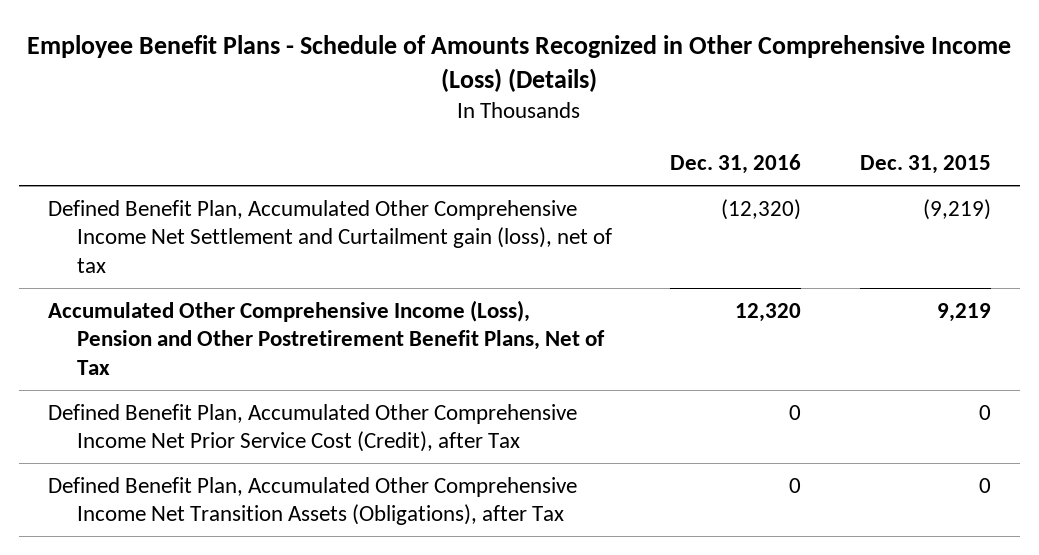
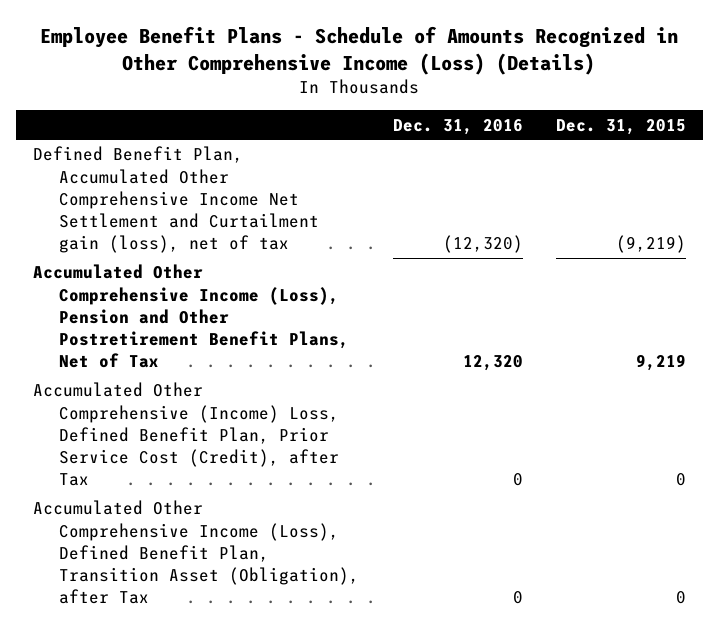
- Defined Benefit Plan, Accumulated Other Comprehensive Income Net Prior Service Cost (Credit), after Tax | 0 | 0
- Defined Benefit Plan, Accumulated Other Comprehensive Income Net Transition Assets (Obligations), after Tax | 0 | 0
+ Accumulated Other Comprehensive (Income) Loss, Defined Benefit Plan, Prior Service Cost (Credit), after Tax | 0 | 0
+ Accumulated Other Comprehensive Income (Loss), Defined Benefit Plan, Transition Asset (Obligation), after Tax | 0 | 0

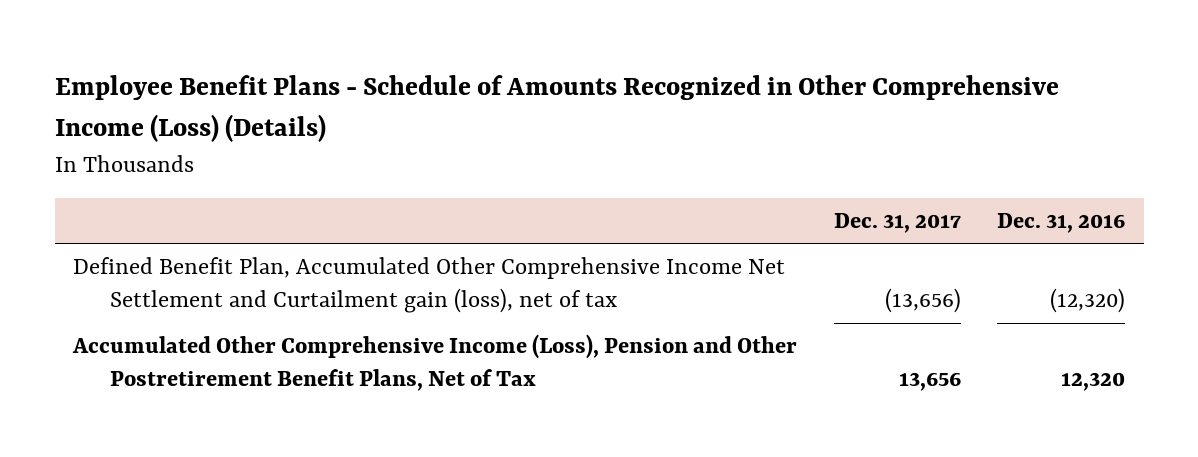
- | Dec. 31, 2016 | Dec. 31, 2015
+ | Dec. 31, 2017 | Dec. 31, 2016
- Accumulated Other Comprehensive (Income) Loss, Defined Benefit Plan, Prior Service Cost (Credit), after Tax | 0 | 0
- Accumulated Other Comprehensive Income (Loss), Defined Benefit Plan, Transition Asset (Obligation), after Tax | 0 | 0

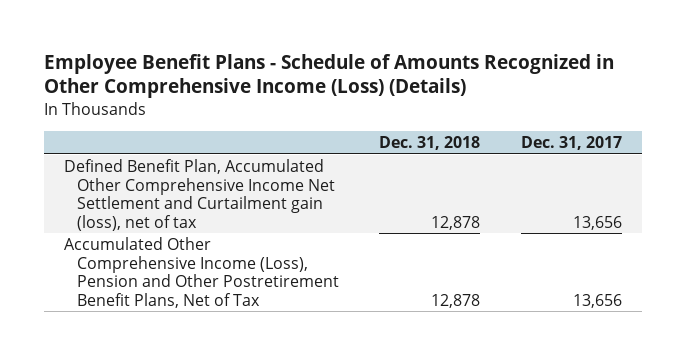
- | Dec. 31, 2017 | Dec. 31, 2016
+ | Dec. 31, 2018 | Dec. 31, 2017
- Defined Benefit Plan, Accumulated Other Comprehensive Income Net Settlement and Curtailment gain (loss), net of tax | (13,656) | (12,320)
+ Defined Benefit Plan, Accumulated Other Comprehensive Income Net Settlement and Curtailment gain (loss), net of tax | 12,878 | 13,656

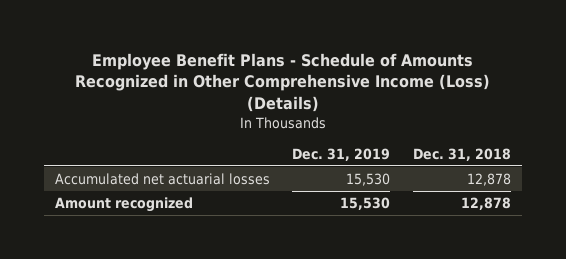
- | Dec. 31, 2018 | Dec. 31, 2017
+ | Dec. 31, 2019 | Dec. 31, 2018
- Defined Benefit Plan, Accumulated Other Comprehensive Income Net Settlement and Curtailment gain (loss), net of tax | 12,878 | 13,656
- Accumulated Other Comprehensive Income (Loss), Pension and Other Postretirement Benefit Plans, Net of Tax | 12,878 | 13,656
+ Accumulated net actuarial losses | 15,530 | 12,878
+ Amount recognized | 15,530 | 12,878

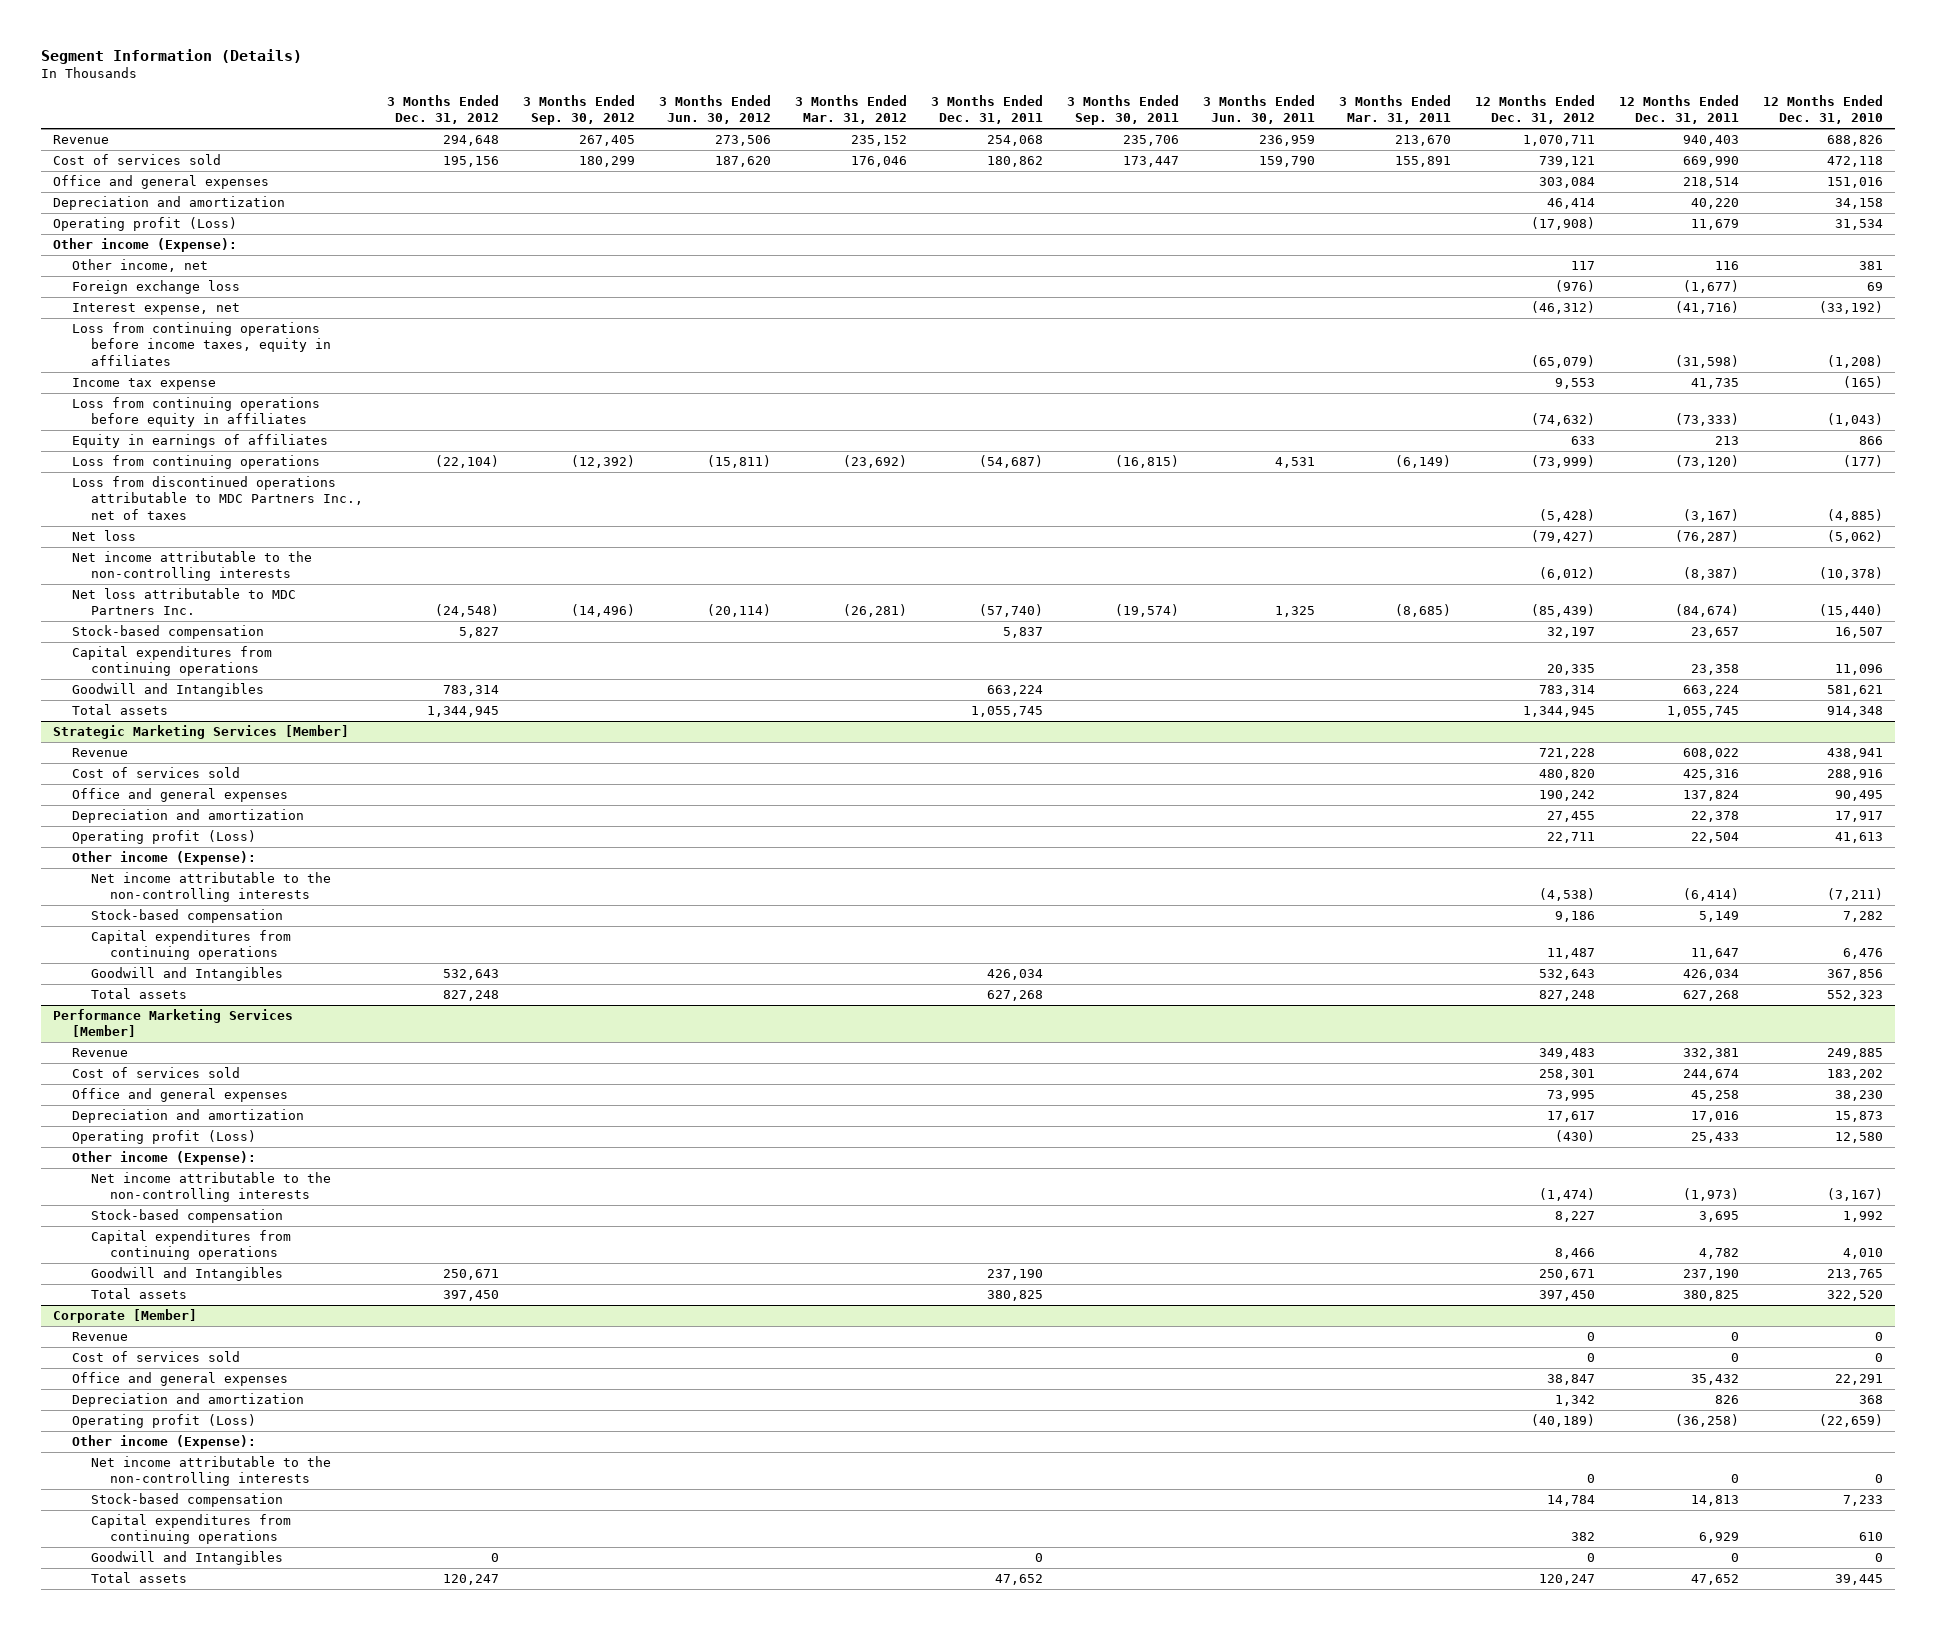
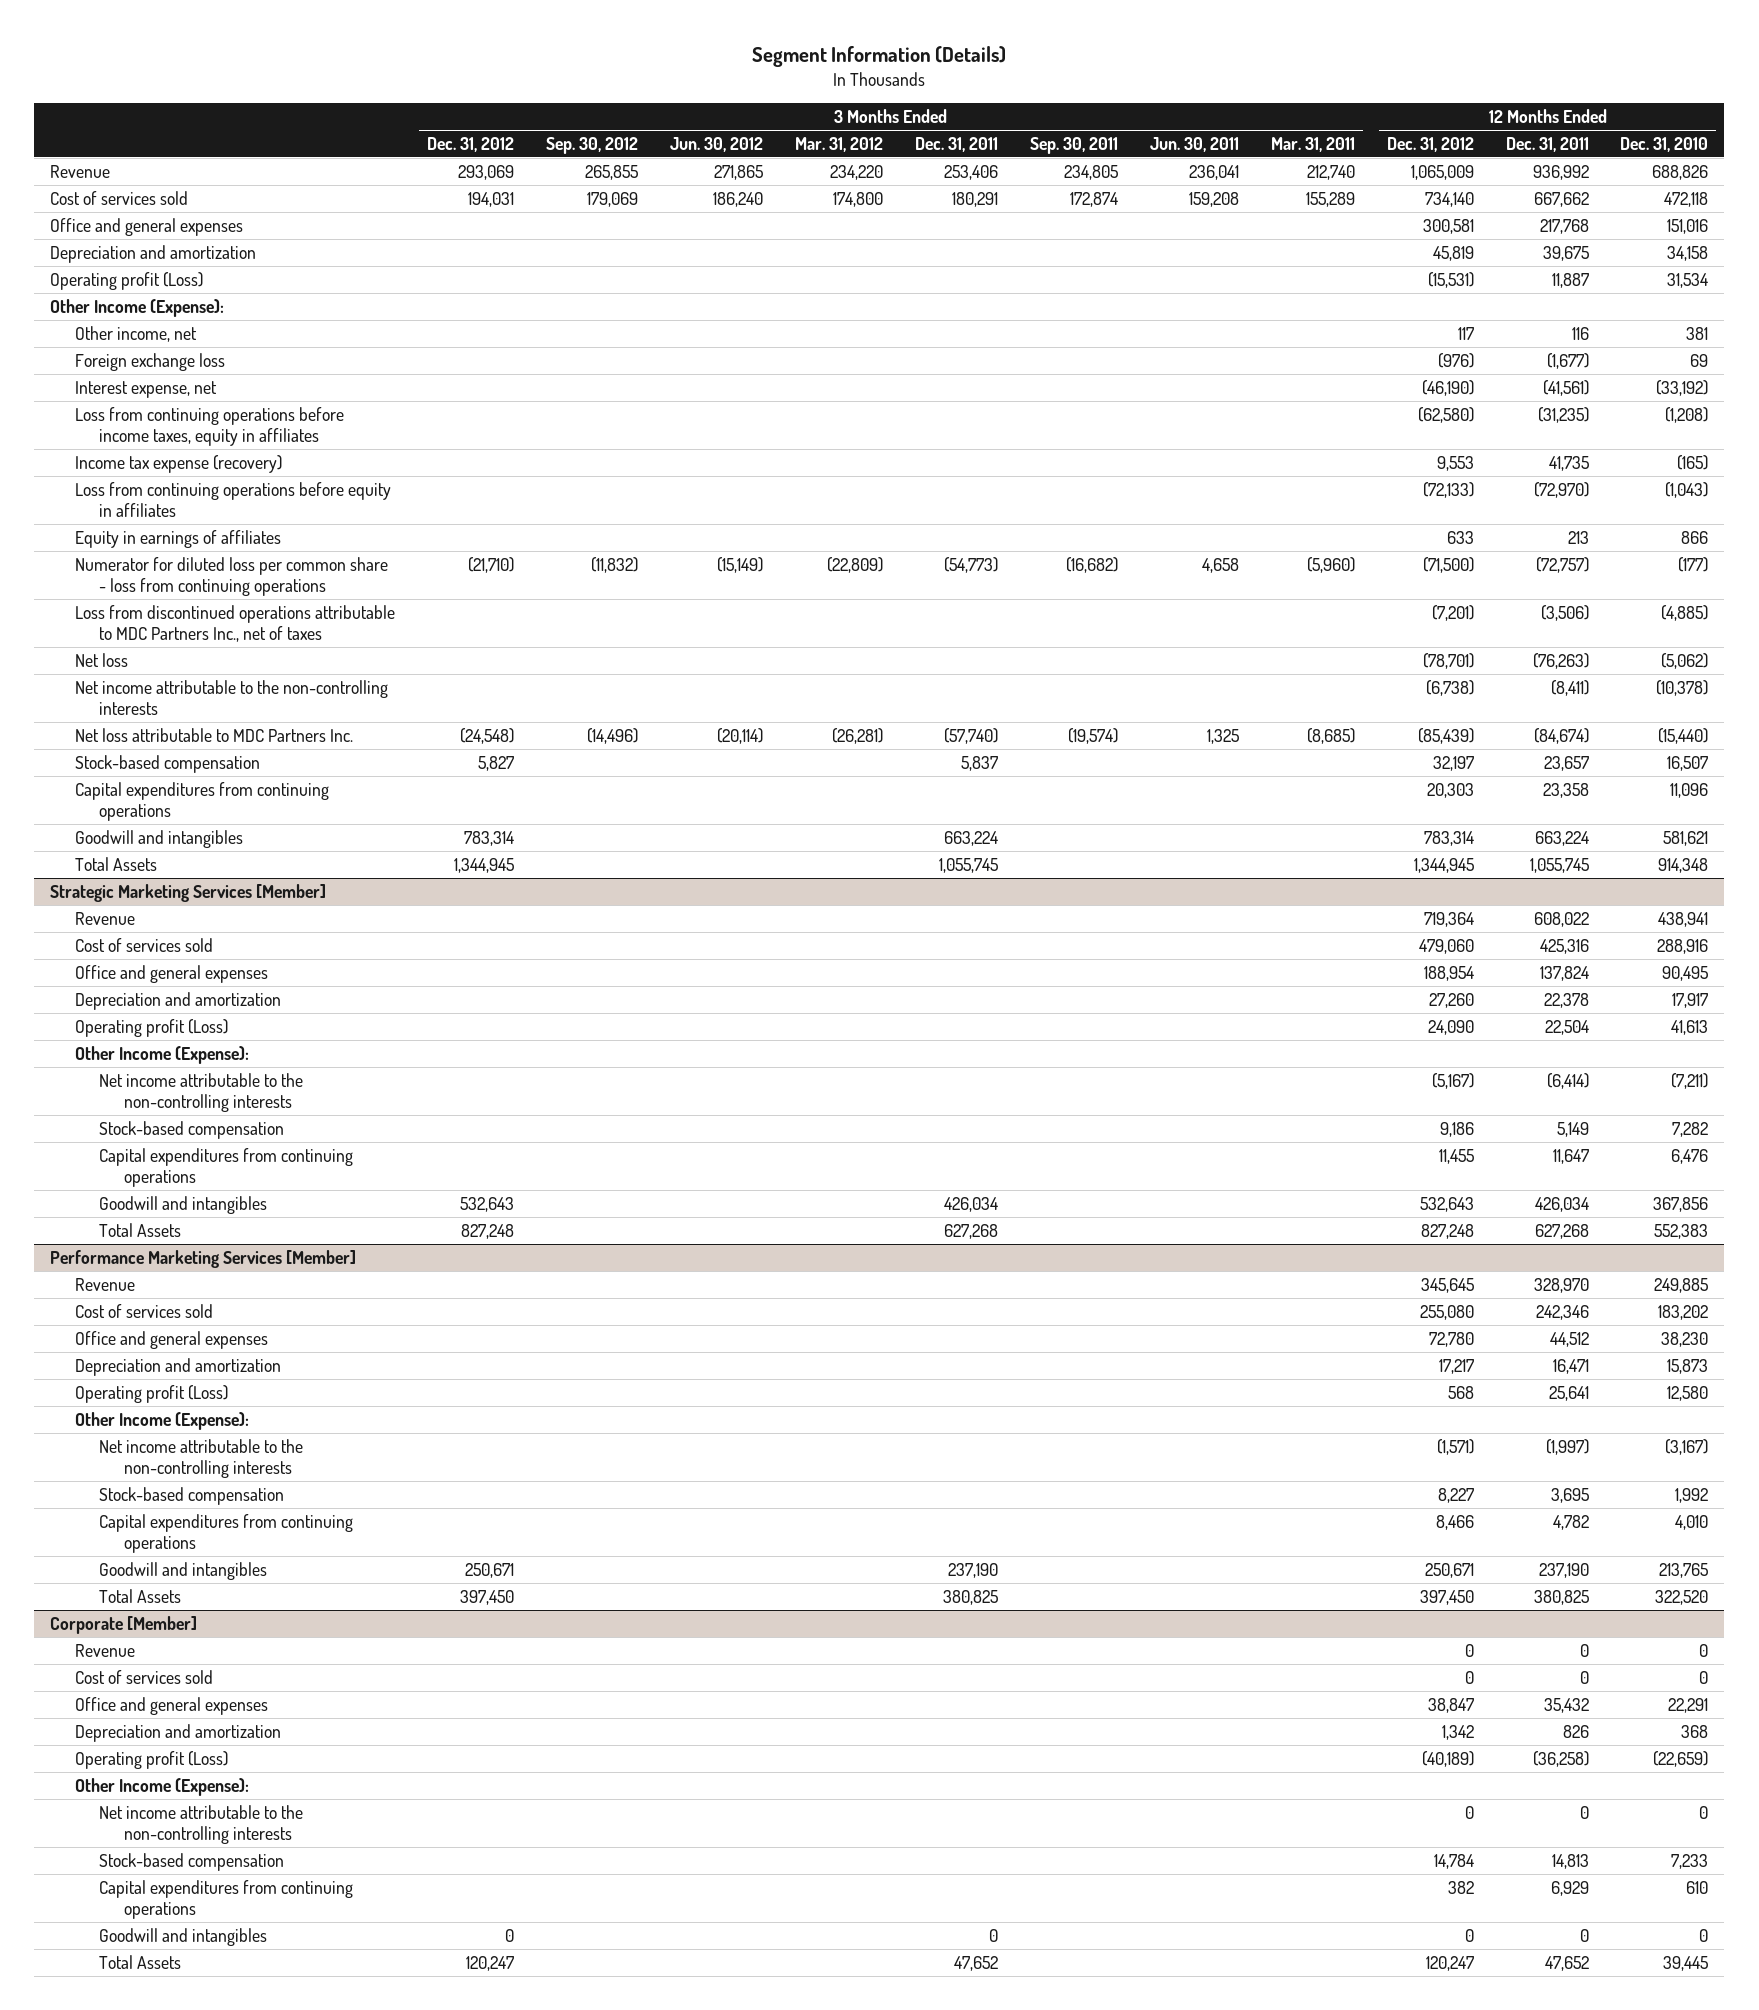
- Revenue | 294,648 | 267,405 | 273,506 | 235,152 | 254,068 | 235,706 | 236,959 | 213,670 | 1,070,711 | 940,403 | 688,826
- Cost of services sold | 195,156 | 180,299 | 187,620 | 176,046 | 180,862 | 173,447 | 159,790 | 155,891 | 739,121 | 669,990 | 472,118
- Office and general expenses | | | | | | | | | 303,084 | 218,514 | 151,016
- Depreciation and amortization | | | | | | | | | 46,414 | 40,220 | 34,158
- Operating profit (Loss) | | | | | | | | | (17,908) | 11,679 | 31,534
- Other income (Expense):
+ Revenue | 293,069 | 265,855 | 271,865 | 234,220 | 253,406 | 234,805 | 236,041 | 212,740 | 1,065,009 | 936,992 | 688,826
+ Cost of services sold | 194,031 | 179,069 | 186,240 | 174,800 | 180,291 | 172,874 | 159,208 | 155,289 | 734,140 | 667,662 | 472,118
+ Office and general expenses | | | | | | | | | 300,581 | 217,768 | 151,016
+ Depreciation and amortization | | | | | | | | | 45,819 | 39,675 | 34,158
+ Operating profit (Loss) | | | | | | | | | (15,531) | 11,887 | 31,534
+ Other Income (Expense):
- Interest expense, net | | | | | | | | | (46,312) | (41,716) | (33,192)
- Loss from continuing operations before income taxes, equity in affiliates | | | | | | | | | (65,079) | (31,598) | (1,208)
- Income tax expense | | | | | | | | | 9,553 | 41,735 | (165)
- Loss from continuing operations before equity in affiliates | | | | | | | | | (74,632) | (73,333) | (1,043)
+ Interest expense, net | | | | | | | | | (46,190) | (41,561) | (33,192)
+ Loss from continuing operations before income taxes, equity in affiliates | | | | | | | | | (62,580) | (31,235) | (1,208)
+ Income tax expense (recovery) | | | | | | | | | 9,553 | 41,735 | (165)
+ Loss from continuing operations before equity in affiliates | | | | | | | | | (72,133) | (72,970) | (1,043)
- Loss from continuing operations | (22,104) | (12,392) | (15,811) | (23,692) | (54,687) | (16,815) | 4,531 | (6,149) | (73,999) | (73,120) | (177)
- Loss from discontinued operations attributable to MDC Partners Inc., net of taxes | | | | | | | | | (5,428) | (3,167) | (4,885)
- Net loss | | | | | | | | | (79,427) | (76,287) | (5,062)
- Net income attributable to the non-controlling interests | | | | | | | | | (6,012) | (8,387) | (10,378)
+ Numerator for diluted loss per common share - loss from continuing operations | (21,710) | (11,832) | (15,149) | (22,809) | (54,773) | (16,682) | 4,658 | (5,960) | (71,500) | (72,757) | (177)
+ Loss from discontinued operations attributable to MDC Partners Inc., net of taxes | | | | | | | | | (7,201) | (3,506) | (4,885)
+ Net loss | | | | | | | | | (78,701) | (76,263) | (5,062)
+ Net income attributable to the non-controlling interests | | | | | | | | | (6,738) | (8,411) | (10,378)
- Capital expenditures from continuing operations | | | | | | | | | 20,335 | 23,358 | 11,096
- Goodwill and Intangibles | 783,314 | | | | 663,224 | | | | 783,314 | 663,224 | 581,621
- Total assets | 1,344,945 | | | | 1,055,745 | | | | 1,344,945 | 1,055,745 | 914,348
+ Capital expenditures from continuing operations | | | | | | | | | 20,303 | 23,358 | 11,096
+ Goodwill and intangibles | 783,314 | | | | 663,224 | | | | 783,314 | 663,224 | 581,621
+ Total Assets | 1,344,945 | | | | 1,055,745 | | | | 1,344,945 | 1,055,745 | 914,348
@ Strategic Marketing Services [Member]
- Revenue | | | | | | | | | 721,228 | 608,022 | 438,941
- Cost of services sold | | | | | | | | | 480,820 | 425,316 | 288,916
- Office and general expenses | | | | | | | | | 190,242 | 137,824 | 90,495
- Depreciation and amortization | | | | | | | | | 27,455 | 22,378 | 17,917
- Operating profit (Loss) | | | | | | | | | 22,711 | 22,504 | 41,613
- Other income (Expense):
- Net income attributable to the non-controlling interests | | | | | | | | | (4,538) | (6,414) | (7,211)
+ Revenue | | | | | | | | | 719,364 | 608,022 | 438,941
+ Cost of services sold | | | | | | | | | 479,060 | 425,316 | 288,916
+ Office and general expenses | | | | | | | | | 188,954 | 137,824 | 90,495
+ Depreciation and amortization | | | | | | | | | 27,260 | 22,378 | 17,917
+ Operating profit (Loss) | | | | | | | | | 24,090 | 22,504 | 41,613
+ Other Income (Expense):
+ Net income attributable to the non-controlling interests | | | | | | | | | (5,167) | (6,414) | (7,211)
- Capital expenditures from continuing operations | | | | | | | | | 11,487 | 11,647 | 6,476
- Goodwill and Intangibles | 532,643 | | | | 426,034 | | | | 532,643 | 426,034 | 367,856
- Total assets | 827,248 | | | | 627,268 | | | | 827,248 | 627,268 | 552,323
+ Capital expenditures from continuing operations | | | | | | | | | 11,455 | 11,647 | 6,476
+ Goodwill and intangibles | 532,643 | | | | 426,034 | | | | 532,643 | 426,034 | 367,856
+ Total Assets | 827,248 | | | | 627,268 | | | | 827,248 | 627,268 | 552,383
@ Performance Marketing Services [Member]
- Revenue | | | | | | | | | 349,483 | 332,381 | 249,885
- Cost of services sold | | | | | | | | | 258,301 | 244,674 | 183,202
- Office and general expenses | | | | | | | | | 73,995 | 45,258 | 38,230
- Depreciation and amortization | | | | | | | | | 17,617 | 17,016 | 15,873
- Operating profit (Loss) | | | | | | | | | (430) | 25,433 | 12,580
- Other income (Expense):
- Net income attributable to the non-controlling interests | | | | | | | | | (1,474) | (1,973) | (3,167)
+ Revenue | | | | | | | | | 345,645 | 328,970 | 249,885
+ Cost of services sold | | | | | | | | | 255,080 | 242,346 | 183,202
+ Office and general expenses | | | | | | | | | 72,780 | 44,512 | 38,230
+ Depreciation and amortization | | | | | | | | | 17,217 | 16,471 | 15,873
+ Operating profit (Loss) | | | | | | | | | 568 | 25,641 | 12,580
+ Other Income (Expense):
+ Net income attributable to the non-controlling interests | | | | | | | | | (1,571) | (1,997) | (3,167)
- Goodwill and Intangibles | 250,671 | | | | 237,190 | | | | 250,671 | 237,190 | 213,765
- Total assets | 397,450 | | | | 380,825 | | | | 397,450 | 380,825 | 322,520
+ Goodwill and intangibles | 250,671 | | | | 237,190 | | | | 250,671 | 237,190 | 213,765
+ Total Assets | 397,450 | | | | 380,825 | | | | 397,450 | 380,825 | 322,520
@ Corporate [Member]
- Other income (Expense):
+ Other Income (Expense):
- Goodwill and Intangibles | 0 | | | | 0 | | | | 0 | 0 | 0
- Total assets | 120,247 | | | | 47,652 | | | | 120,247 | 47,652 | 39,445
+ Goodwill and intangibles | 0 | | | | 0 | | | | 0 | 0 | 0
+ Total Assets | 120,247 | | | | 47,652 | | | | 120,247 | 47,652 | 39,445

